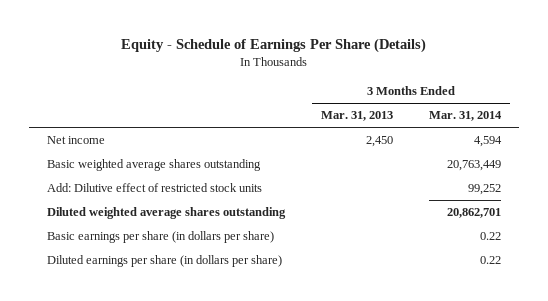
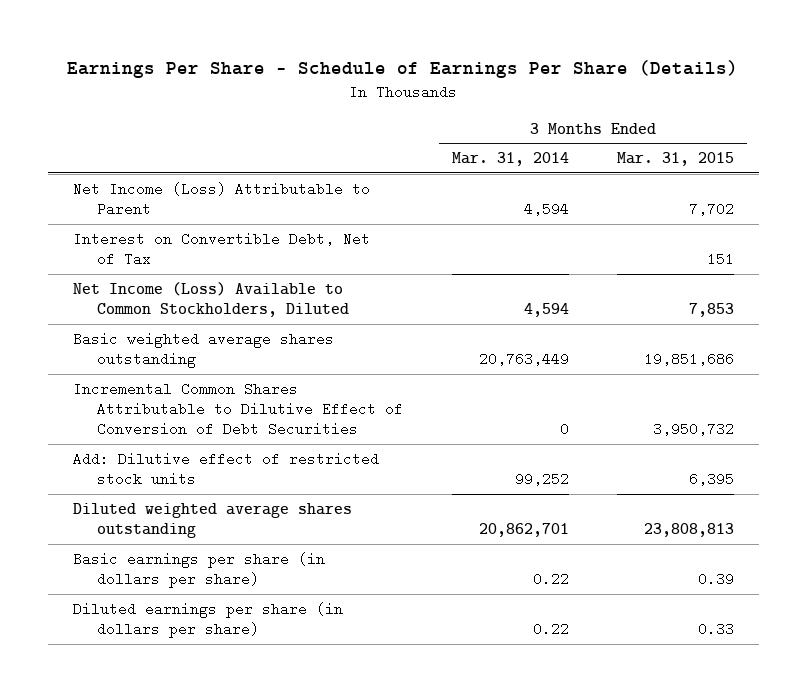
- Equity - Schedule of Earnings Per Share (Details)
+ Earnings Per Share - Schedule of Earnings Per Share (Details)
- | 3 Months Ended Mar. 31, 2013 | 3 Months Ended Mar. 31, 2014
+ | 3 Months Ended Mar. 31, 2014 | 3 Months Ended Mar. 31, 2015
- Net income | 2,450 | 4,594
+ Net Income (Loss) Attributable to Parent | 4,594 | 7,702
+ Interest on Convertible Debt, Net of Tax | | 151
+ Net Income (Loss) Available to Common Stockholders, Diluted | 4,594 | 7,853
+ Incremental Common Shares Attributable to Dilutive Effect of Conversion of Debt Securities | 0 | 3,950,732

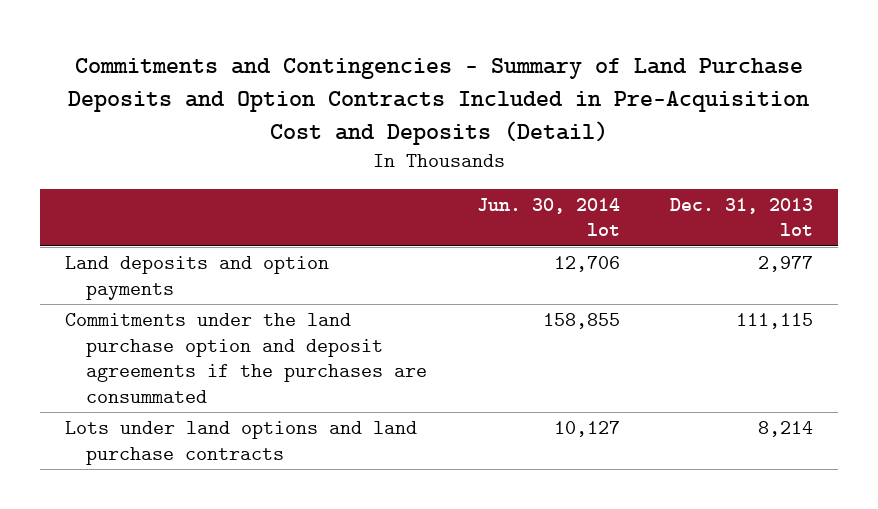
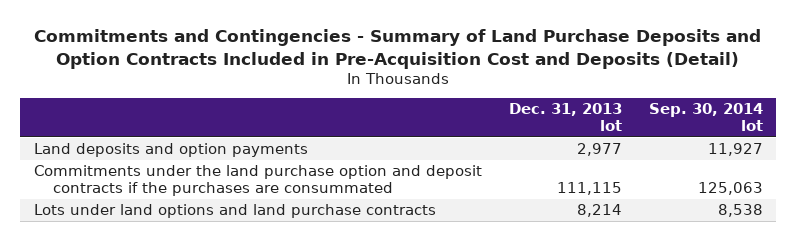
- | Jun. 30, 2014 lot | Dec. 31, 2013 lot
+ | Dec. 31, 2013 lot | Sep. 30, 2014 lot
- Commitments under the land purchase option and deposit agreements if the purchases are consummated | 158,855 | 111,115
+ Commitments under the land purchase option and deposit contracts if the purchases are consummated | 111,115 | 125,063

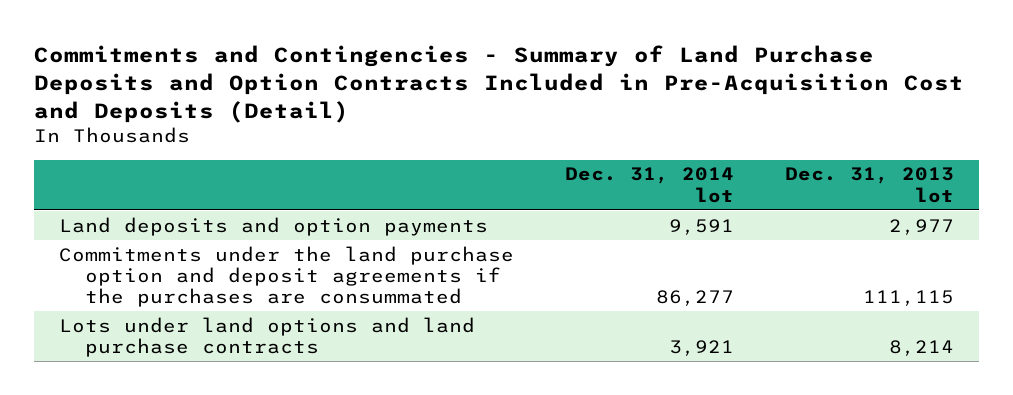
- | Dec. 31, 2013 lot | Sep. 30, 2014 lot
+ | Dec. 31, 2014 lot | Dec. 31, 2013 lot
- Commitments under the land purchase option and deposit contracts if the purchases are consummated | 111,115 | 125,063
+ Commitments under the land purchase option and deposit agreements if the purchases are consummated | 86,277 | 111,115

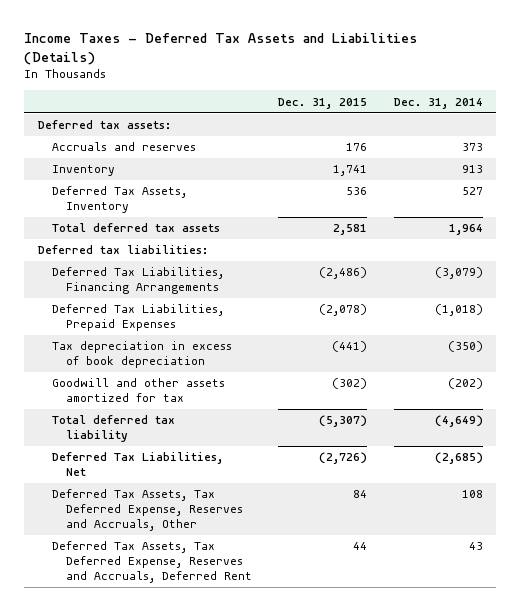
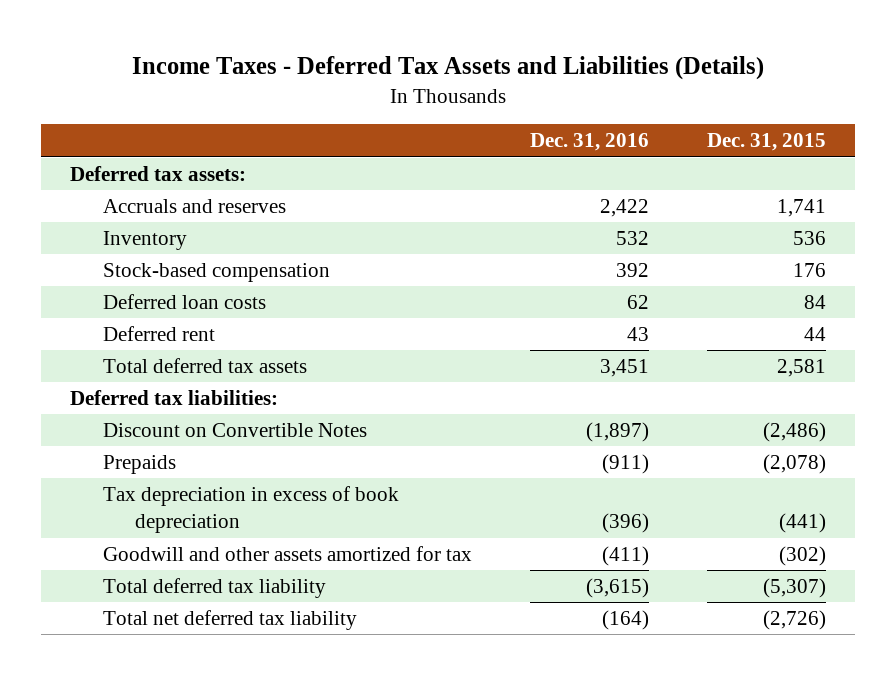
- | Dec. 31, 2015 | Dec. 31, 2014
+ | Dec. 31, 2016 | Dec. 31, 2015
- Accruals and reserves | 176 | 373
- Inventory | 1,741 | 913
- Deferred Tax Assets, Inventory | 536 | 527
+ Accruals and reserves | 2,422 | 1,741
+ Inventory | 532 | 536
+ Stock-based compensation | 392 | 176
+ Deferred loan costs | 62 | 84
+ Deferred rent | 43 | 44
- Deferred Tax Liabilities, Financing Arrangements | (2,486) | (3,079)
- Deferred Tax Liabilities, Prepaid Expenses | (2,078) | (1,018)
+ Discount on Convertible Notes | (1,897) | (2,486)
+ Prepaids | (911) | (2,078)
- Deferred Tax Liabilities, Net | (2,726) | (2,685)
- Deferred Tax Assets, Tax Deferred Expense, Reserves and Accruals, Other | 84 | 108
- Deferred Tax Assets, Tax Deferred Expense, Reserves and Accruals, Deferred Rent | 44 | 43
+ Total net deferred tax liability | (164) | (2,726)

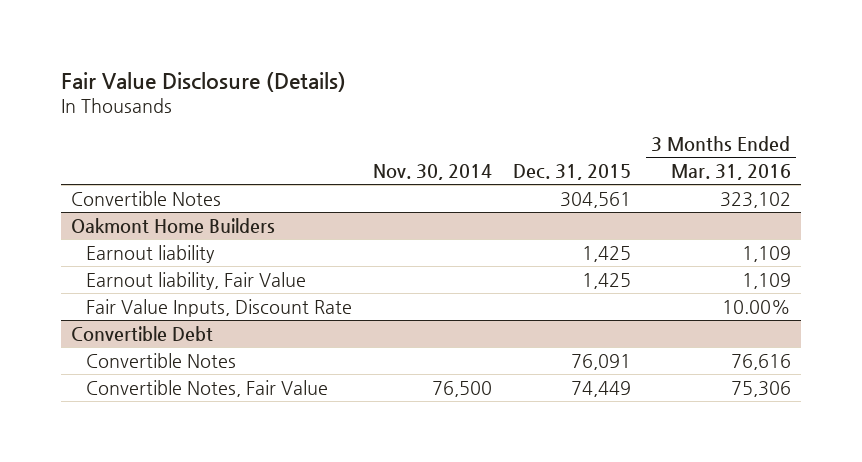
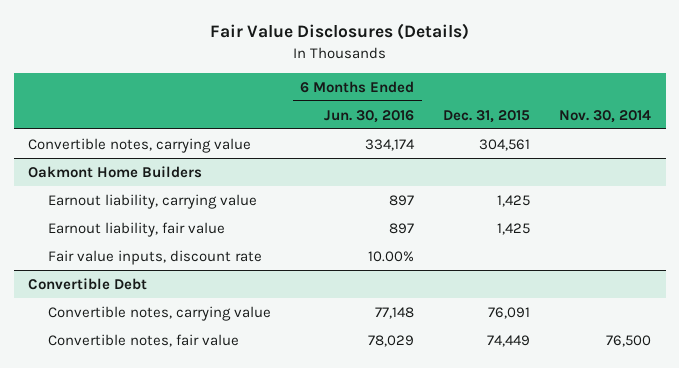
- Fair Value Disclosure (Details)
+ Fair Value Disclosures (Details)
- | Nov. 30, 2014 | Dec. 31, 2015 | 3 Months Ended Mar. 31, 2016
+ | 6 Months Ended Jun. 30, 2016 | Dec. 31, 2015 | Nov. 30, 2014
- Convertible Notes | | 304,561 | 323,102
+ Convertible notes, carrying value | 334,174 | 304,561 |
@ Oakmont Home Builders
- Earnout liability | | 1,425 | 1,109
- Earnout liability, Fair Value | | 1,425 | 1,109
- Fair Value Inputs, Discount Rate | | | 10.00%
+ Earnout liability, carrying value | 897 | 1,425 |
+ Earnout liability, fair value | 897 | 1,425 |
+ Fair value inputs, discount rate | 10.00% | |
@ Convertible Debt
- Convertible Notes | | 76,091 | 76,616
- Convertible Notes, Fair Value | 76,500 | 74,449 | 75,306
+ Convertible notes, carrying value | 77,148 | 76,091 |
+ Convertible notes, fair value | 78,029 | 74,449 | 76,500

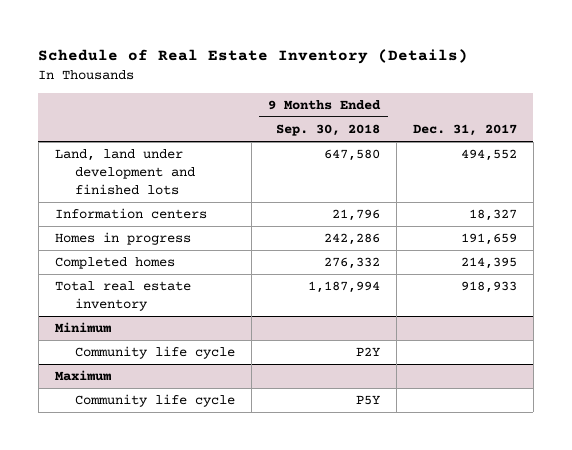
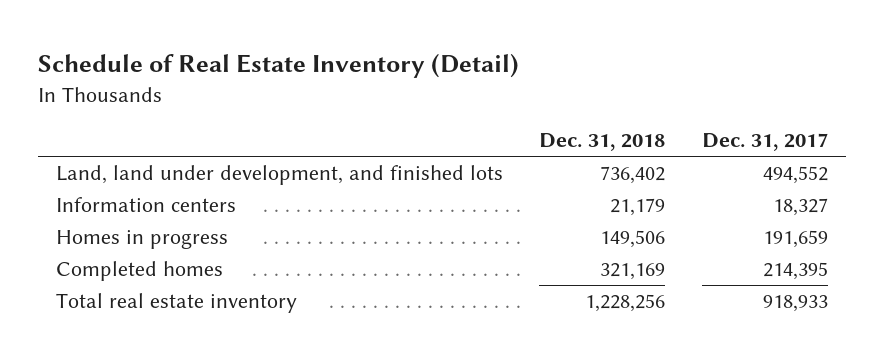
- Schedule of Real Estate Inventory (Details)
+ Schedule of Real Estate Inventory (Detail)
- | 9 Months Ended Sep. 30, 2018 | Dec. 31, 2017
+ | Dec. 31, 2018 | Dec. 31, 2017
- Land, land under development and finished lots | 647,580 | 494,552
+ Land, land under development, and finished lots | 736,402 | 494,552
- Minimum
- Community life cycle | P2Y |
- Maximum
- Community life cycle | P5Y |

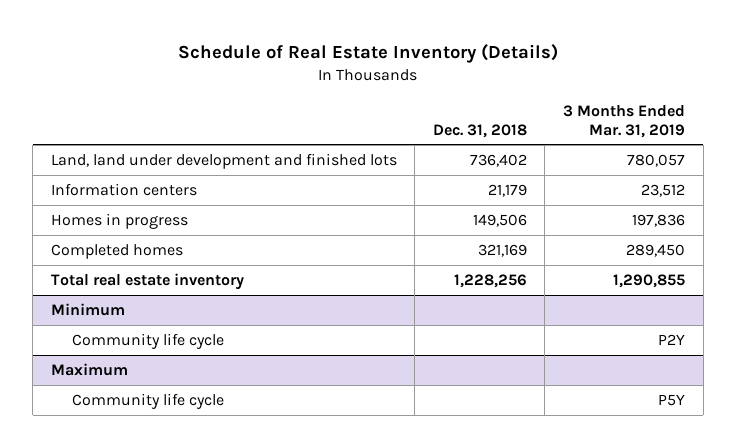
- Schedule of Real Estate Inventory (Detail)
+ Schedule of Real Estate Inventory (Details)
- | Dec. 31, 2018 | Dec. 31, 2017
+ | Dec. 31, 2018 | 3 Months Ended Mar. 31, 2019
- Land, land under development, and finished lots | 736,402 | 494,552
+ Land, land under development and finished lots | 736,402 | 780,057
+ Minimum
+ Community life cycle | | P2Y
+ Maximum
+ Community life cycle | | P5Y

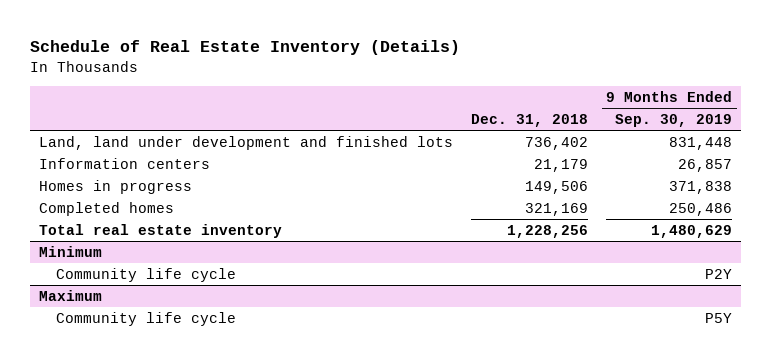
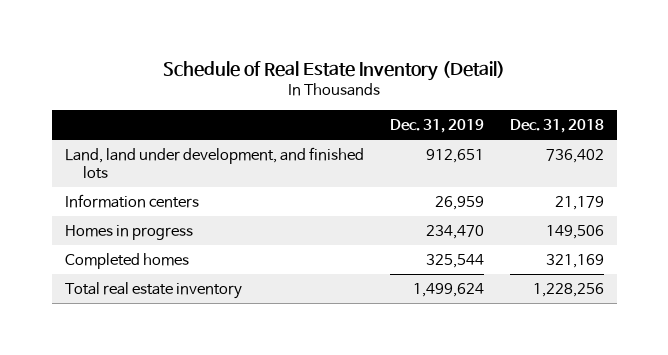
- Schedule of Real Estate Inventory (Details)
+ Schedule of Real Estate Inventory (Detail)
- | Dec. 31, 2018 | 9 Months Ended Sep. 30, 2019
+ | Dec. 31, 2019 | Dec. 31, 2018
- Land, land under development and finished lots | 736,402 | 831,448
+ Land, land under development, and finished lots | 912,651 | 736,402
- Minimum
- Community life cycle | | P2Y
- Maximum
- Community life cycle | | P5Y

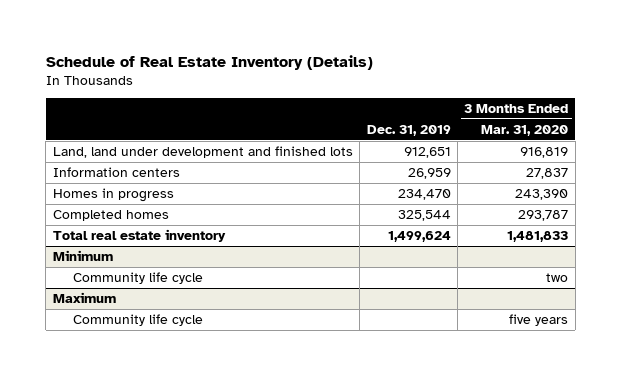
- Schedule of Real Estate Inventory (Detail)
+ Schedule of Real Estate Inventory (Details)
- | Dec. 31, 2019 | Dec. 31, 2018
+ | Dec. 31, 2019 | 3 Months Ended Mar. 31, 2020
- Land, land under development, and finished lots | 912,651 | 736,402
+ Land, land under development and finished lots | 912,651 | 916,819
+ Minimum
+ Community life cycle | | two
+ Maximum
+ Community life cycle | | five years

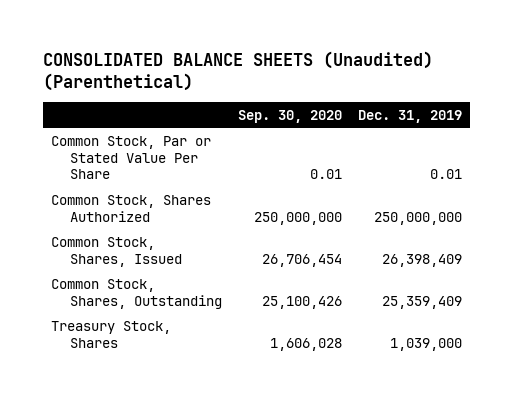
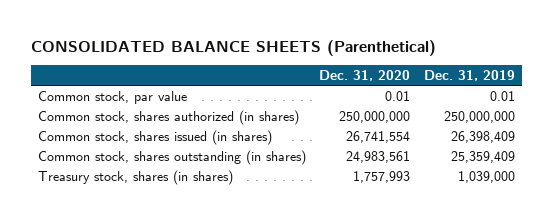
- CONSOLIDATED BALANCE SHEETS (Unaudited) (Parenthetical)
+ CONSOLIDATED BALANCE SHEETS (Parenthetical)
- | Sep. 30, 2020 | Dec. 31, 2019
+ | Dec. 31, 2020 | Dec. 31, 2019
- Common Stock, Par or Stated Value Per Share | 0.01 | 0.01
- Common Stock, Shares Authorized | 250,000,000 | 250,000,000
- Common Stock, Shares, Issued | 26,706,454 | 26,398,409
- Common Stock, Shares, Outstanding | 25,100,426 | 25,359,409
- Treasury Stock, Shares | 1,606,028 | 1,039,000
+ Common stock, par value | 0.01 | 0.01
+ Common stock, shares authorized (in shares) | 250,000,000 | 250,000,000
+ Common stock, shares issued (in shares) | 26,741,554 | 26,398,409
+ Common stock, shares outstanding (in shares) | 24,983,561 | 25,359,409
+ Treasury stock, shares (in shares) | 1,757,993 | 1,039,000

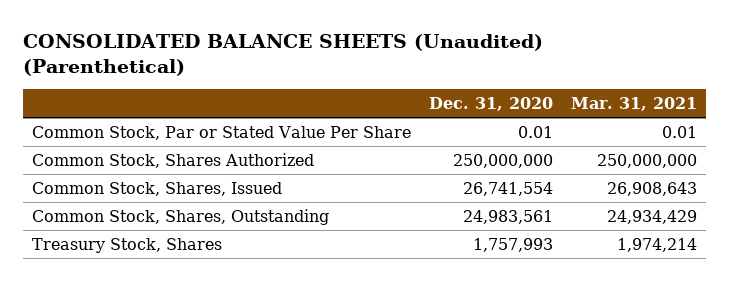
- CONSOLIDATED BALANCE SHEETS (Parenthetical)
+ CONSOLIDATED BALANCE SHEETS (Unaudited) (Parenthetical)
- | Dec. 31, 2020 | Dec. 31, 2019
+ | Dec. 31, 2020 | Mar. 31, 2021
- Common stock, par value | 0.01 | 0.01
- Common stock, shares authorized (in shares) | 250,000,000 | 250,000,000
- Common stock, shares issued (in shares) | 26,741,554 | 26,398,409
- Common stock, shares outstanding (in shares) | 24,983,561 | 25,359,409
- Treasury stock, shares (in shares) | 1,757,993 | 1,039,000
+ Common Stock, Par or Stated Value Per Share | 0.01 | 0.01
+ Common Stock, Shares Authorized | 250,000,000 | 250,000,000
+ Common Stock, Shares, Issued | 26,741,554 | 26,908,643
+ Common Stock, Shares, Outstanding | 24,983,561 | 24,934,429
+ Treasury Stock, Shares | 1,757,993 | 1,974,214

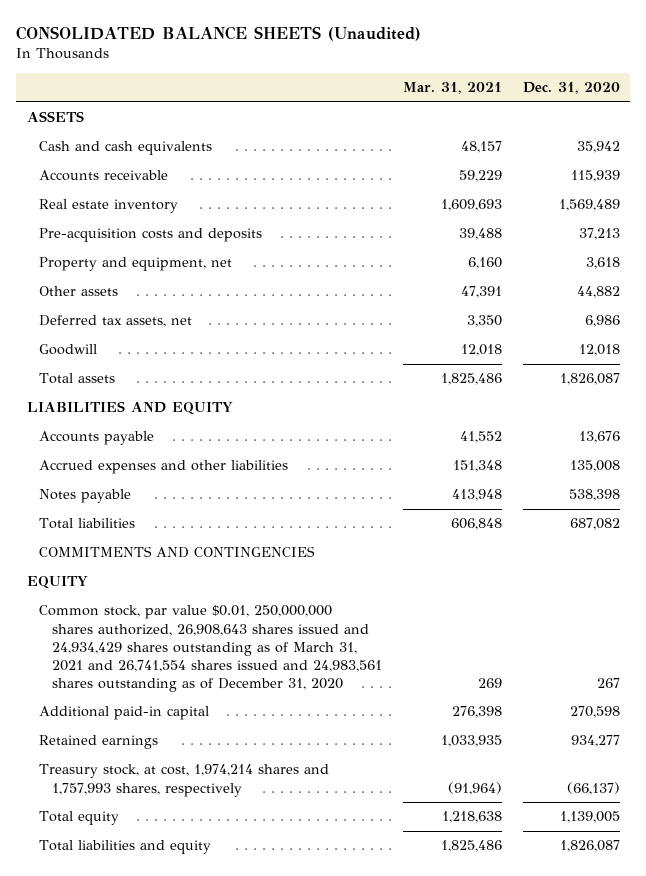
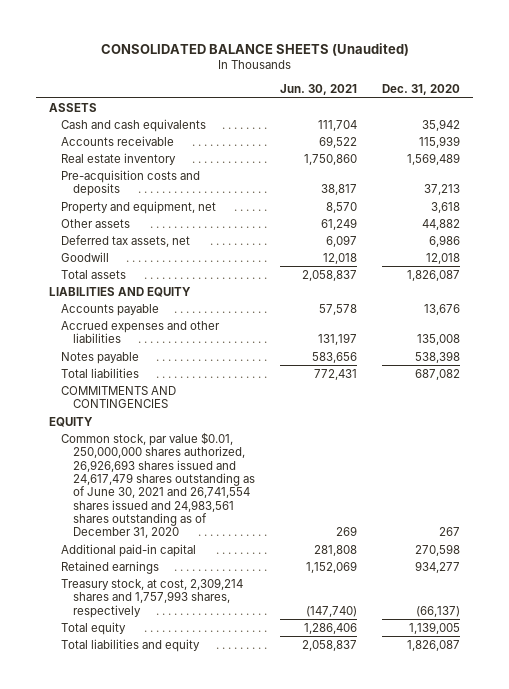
- | Mar. 31, 2021 | Dec. 31, 2020
+ | Jun. 30, 2021 | Dec. 31, 2020
- Common stock, par value $0.01, 250,000,000 shares authorized, 26,908,643 shares issued and 24,934,429 shares outstanding as of March 31, 2021 and 26,741,554 shares issued and 24,983,561 shares outstanding as of December 31, 2020 | 269 | 267
+ Common stock, par value $0.01, 250,000,000 shares authorized, 26,926,693 shares issued and 24,617,479 shares outstanding as of June 30, 2021 and 26,741,554 shares issued and 24,983,561 shares outstanding as of December 31, 2020 | 269 | 267
- Treasury stock, at cost, 1,974,214 shares and 1,757,993 shares, respectively | (91,964) | (66,137)
+ Treasury stock, at cost, 2,309,214 shares and 1,757,993 shares, respectively | (147,740) | (66,137)

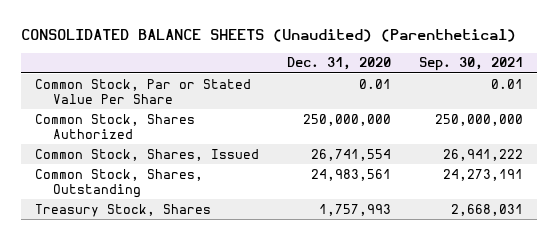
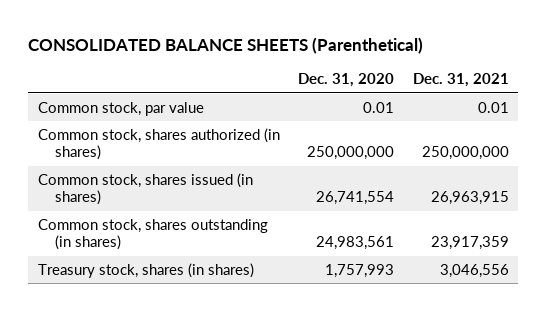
- CONSOLIDATED BALANCE SHEETS (Unaudited) (Parenthetical)
+ CONSOLIDATED BALANCE SHEETS (Parenthetical)
- | Dec. 31, 2020 | Sep. 30, 2021
+ | Dec. 31, 2020 | Dec. 31, 2021
- Common Stock, Par or Stated Value Per Share | 0.01 | 0.01
- Common Stock, Shares Authorized | 250,000,000 | 250,000,000
- Common Stock, Shares, Issued | 26,741,554 | 26,941,222
- Common Stock, Shares, Outstanding | 24,983,561 | 24,273,191
- Treasury Stock, Shares | 1,757,993 | 2,668,031
+ Common stock, par value | 0.01 | 0.01
+ Common stock, shares authorized (in shares) | 250,000,000 | 250,000,000
+ Common stock, shares issued (in shares) | 26,741,554 | 26,963,915
+ Common stock, shares outstanding (in shares) | 24,983,561 | 23,917,359
+ Treasury stock, shares (in shares) | 1,757,993 | 3,046,556

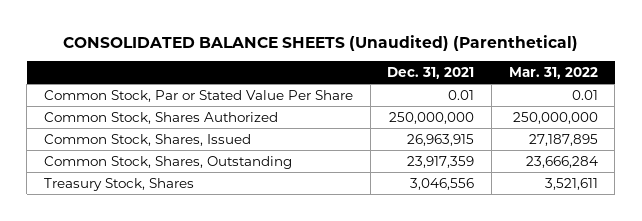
- CONSOLIDATED BALANCE SHEETS (Parenthetical)
+ CONSOLIDATED BALANCE SHEETS (Unaudited) (Parenthetical)
- | Dec. 31, 2020 | Dec. 31, 2021
+ | Dec. 31, 2021 | Mar. 31, 2022
- Common stock, par value | 0.01 | 0.01
- Common stock, shares authorized (in shares) | 250,000,000 | 250,000,000
- Common stock, shares issued (in shares) | 26,741,554 | 26,963,915
- Common stock, shares outstanding (in shares) | 24,983,561 | 23,917,359
- Treasury stock, shares (in shares) | 1,757,993 | 3,046,556
+ Common Stock, Par or Stated Value Per Share | 0.01 | 0.01
+ Common Stock, Shares Authorized | 250,000,000 | 250,000,000
+ Common Stock, Shares, Issued | 26,963,915 | 27,187,895
+ Common Stock, Shares, Outstanding | 23,917,359 | 23,666,284
+ Treasury Stock, Shares | 3,046,556 | 3,521,611

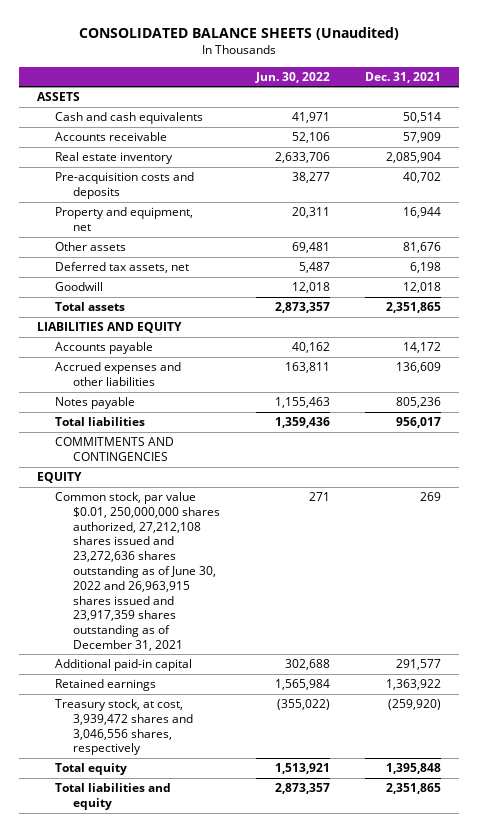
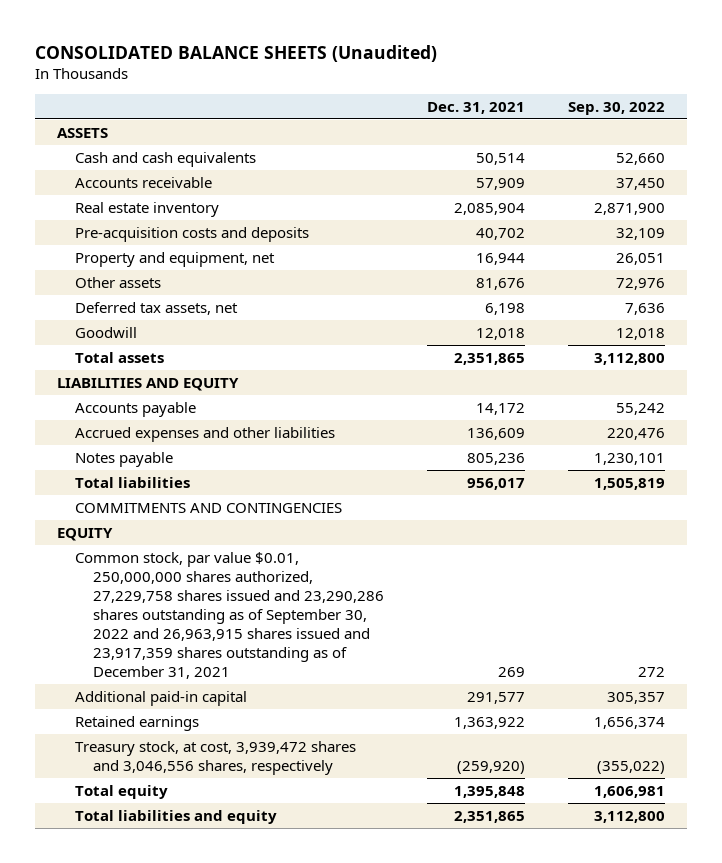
- | Jun. 30, 2022 | Dec. 31, 2021
+ | Dec. 31, 2021 | Sep. 30, 2022
- Common stock, par value $0.01, 250,000,000 shares authorized, 27,212,108 shares issued and 23,272,636 shares outstanding as of June 30, 2022 and 26,963,915 shares issued and 23,917,359 shares outstanding as of December 31, 2021 | 271 | 269
+ Common stock, par value $0.01, 250,000,000 shares authorized, 27,229,758 shares issued and 23,290,286 shares outstanding as of September 30, 2022 and 26,963,915 shares issued and 23,917,359 shares outstanding as of December 31, 2021 | 269 | 272

